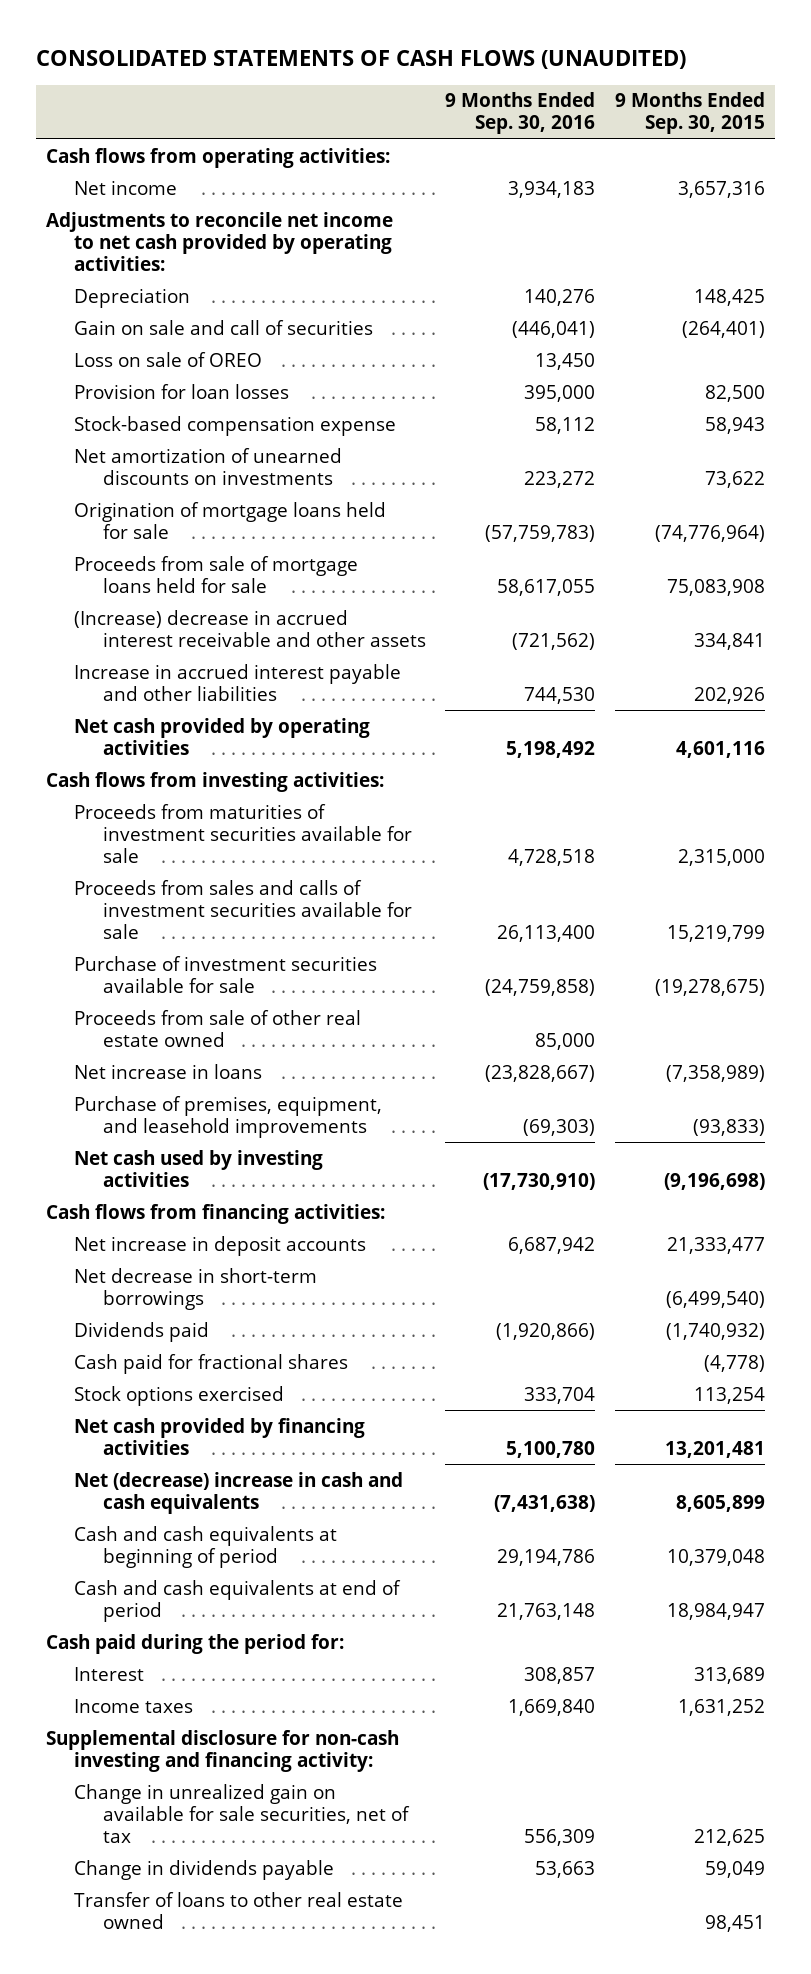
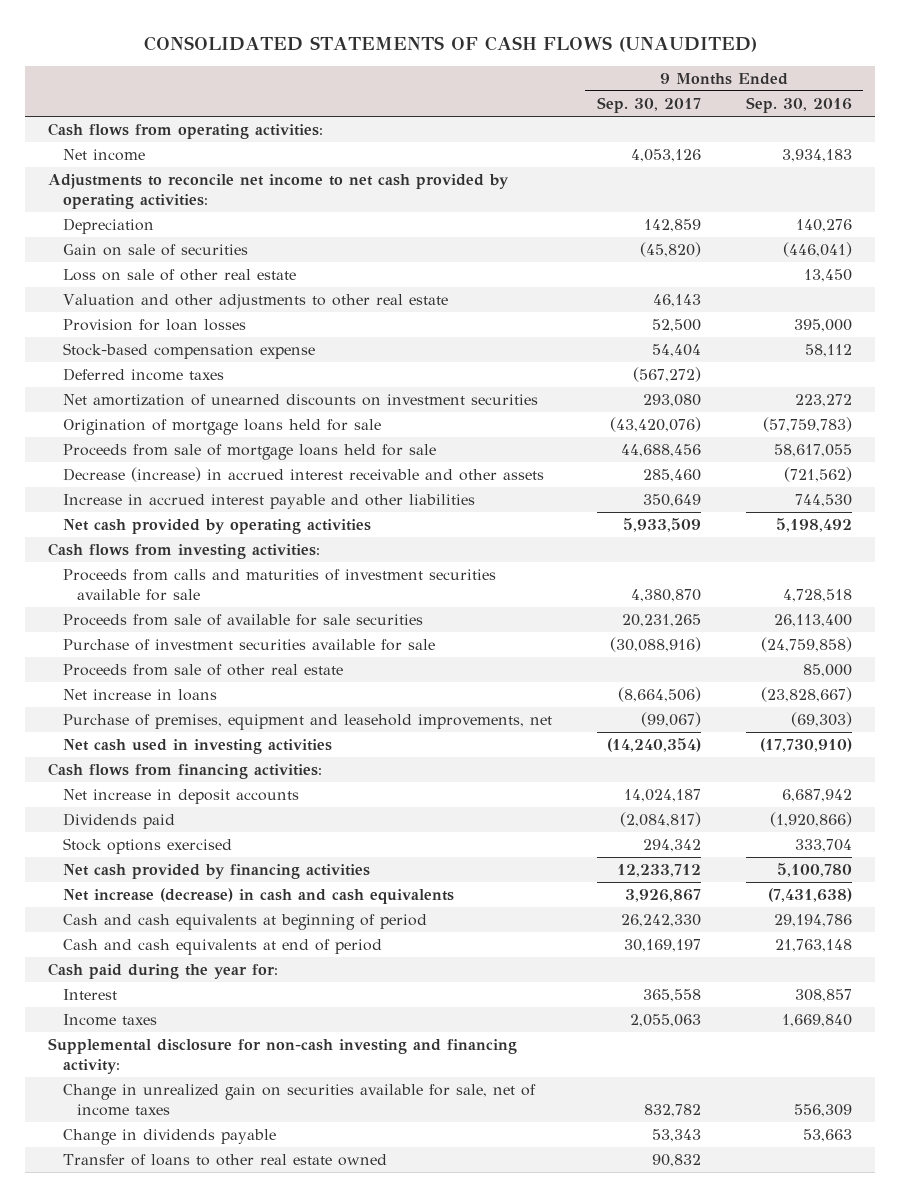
- | 9 Months Ended Sep. 30, 2016 | 9 Months Ended Sep. 30, 2015
+ | 9 Months Ended Sep. 30, 2017 | 9 Months Ended Sep. 30, 2016
- Gain on sale and call of securities | (446,041) | (264,401)
- Loss on sale of OREO | 13,450 |
+ Gain on sale of securities | (45,820) | (446,041)
+ Loss on sale of other real estate | | 13,450
+ Valuation and other adjustments to other real estate | 46,143 |
- Net amortization of unearned discounts on investments | 223,272 | 73,622
+ Deferred income taxes | (567,272) |
+ Net amortization of unearned discounts on investment securities | 293,080 | 223,272
- (Increase) decrease in accrued interest receivable and other assets | (721,562) | 334,841
+ Decrease (increase) in accrued interest receivable and other assets | 285,460 | (721,562)
- Proceeds from maturities of investment securities available for sale | 4,728,518 | 2,315,000
- Proceeds from sales and calls of investment securities available for sale | 26,113,400 | 15,219,799
+ Proceeds from calls and maturities of investment securities available for sale | 4,380,870 | 4,728,518
+ Proceeds from sale of available for sale securities | 20,231,265 | 26,113,400
- Proceeds from sale of other real estate owned | 85,000 |
+ Proceeds from sale of other real estate | | 85,000
- Purchase of premises, equipment, and leasehold improvements | (69,303) | (93,833)
- Net cash used by investing activities | (17,730,910) | (9,196,698)
+ Purchase of premises, equipment and leasehold improvements, net | (99,067) | (69,303)
+ Net cash used in investing activities | (14,240,354) | (17,730,910)
- Net decrease in short-term borrowings | | (6,499,540)
- Cash paid for fractional shares | | (4,778)
- Net (decrease) increase in cash and cash equivalents | (7,431,638) | 8,605,899
+ Net increase (decrease) in cash and cash equivalents | 3,926,867 | (7,431,638)
- Cash paid during the period for:
+ Cash paid during the year for:
- Change in unrealized gain on available for sale securities, net of tax | 556,309 | 212,625
+ Change in unrealized gain on securities available for sale, net of income taxes | 832,782 | 556,309

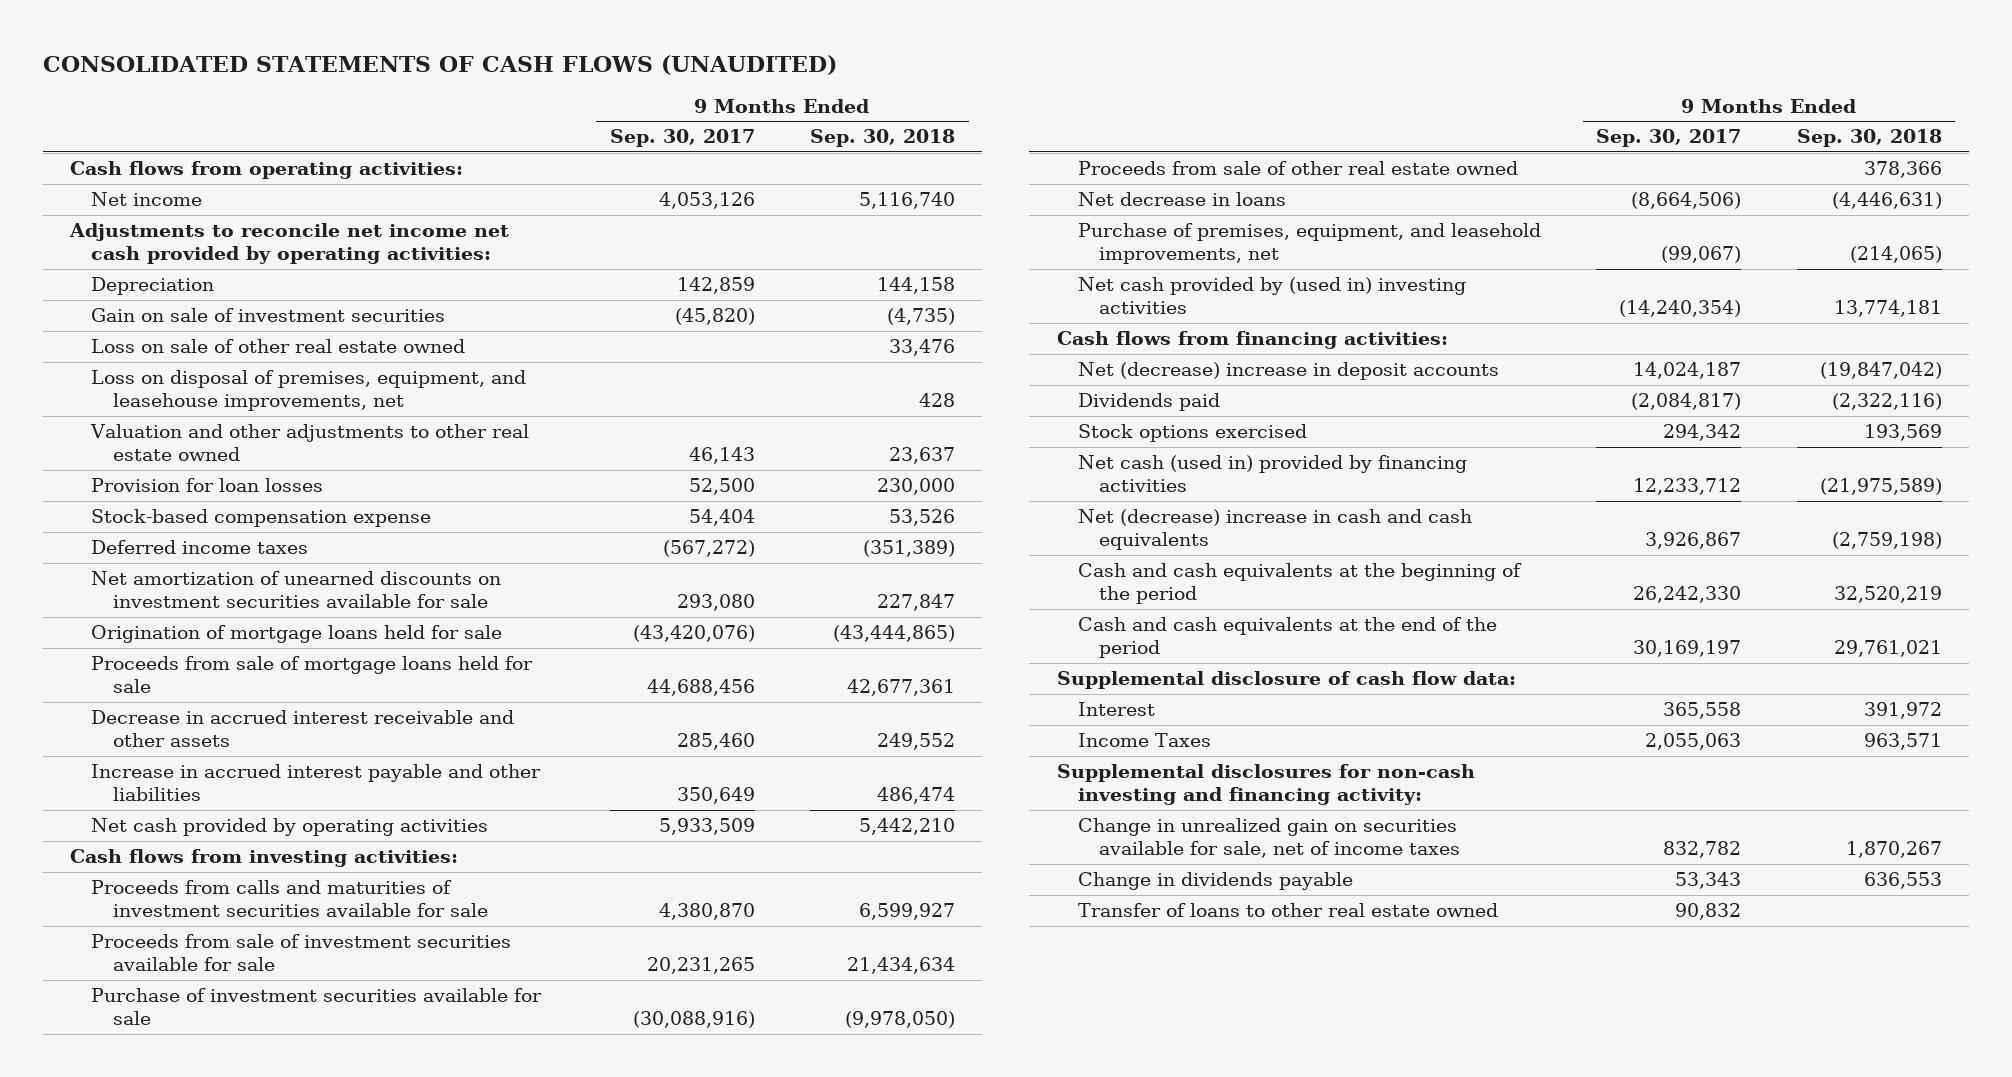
- | 9 Months Ended Sep. 30, 2017 | 9 Months Ended Sep. 30, 2016
+ | 9 Months Ended Sep. 30, 2017 | 9 Months Ended Sep. 30, 2018
- Adjustments to reconcile net income to net cash provided by operating activities:
+ Adjustments to reconcile net income net cash provided by operating activities:
- Gain on sale of securities | (45,820) | (446,041)
- Loss on sale of other real estate | | 13,450
- Valuation and other adjustments to other real estate | 46,143 |
+ Gain on sale of investment securities | (45,820) | (4,735)
+ Loss on sale of other real estate owned | | 33,476
+ Loss on disposal of premises, equipment, and leasehouse improvements, net | | 428
+ Valuation and other adjustments to other real estate owned | 46,143 | 23,637
- Net amortization of unearned discounts on investment securities | 293,080 | 223,272
+ Net amortization of unearned discounts on investment securities available for sale | 293,080 | 227,847
- Decrease (increase) in accrued interest receivable and other assets | 285,460 | (721,562)
+ Decrease in accrued interest receivable and other assets | 285,460 | 249,552
- Proceeds from sale of available for sale securities | 20,231,265 | 26,113,400
+ Proceeds from sale of investment securities available for sale | 20,231,265 | 21,434,634
- Proceeds from sale of other real estate | | 85,000
- Net increase in loans | (8,664,506) | (23,828,667)
- Purchase of premises, equipment and leasehold improvements, net | (99,067) | (69,303)
- Net cash used in investing activities | (14,240,354) | (17,730,910)
+ Proceeds from sale of other real estate owned | | 378,366
+ Net decrease in loans | (8,664,506) | (4,446,631)
+ Purchase of premises, equipment, and leasehold improvements, net | (99,067) | (214,065)
+ Net cash provided by (used in) investing activities | (14,240,354) | 13,774,181
- Net increase in deposit accounts | 14,024,187 | 6,687,942
+ Net (decrease) increase in deposit accounts | 14,024,187 | (19,847,042)
- Net cash provided by financing activities | 12,233,712 | 5,100,780
- Net increase (decrease) in cash and cash equivalents | 3,926,867 | (7,431,638)
- Cash and cash equivalents at beginning of period | 26,242,330 | 29,194,786
- Cash and cash equivalents at end of period | 30,169,197 | 21,763,148
- Cash paid during the year for:
+ Net cash (used in) provided by financing activities | 12,233,712 | (21,975,589)
+ Net (decrease) increase in cash and cash equivalents | 3,926,867 | (2,759,198)
+ Cash and cash equivalents at the beginning of the period | 26,242,330 | 32,520,219
+ Cash and cash equivalents at the end of the period | 30,169,197 | 29,761,021
+ Supplemental disclosure of cash flow data:
- Income taxes | 2,055,063 | 1,669,840
- Supplemental disclosure for non-cash investing and financing activity:
+ Income Taxes | 2,055,063 | 963,571
+ Supplemental disclosures for non-cash investing and financing activity:

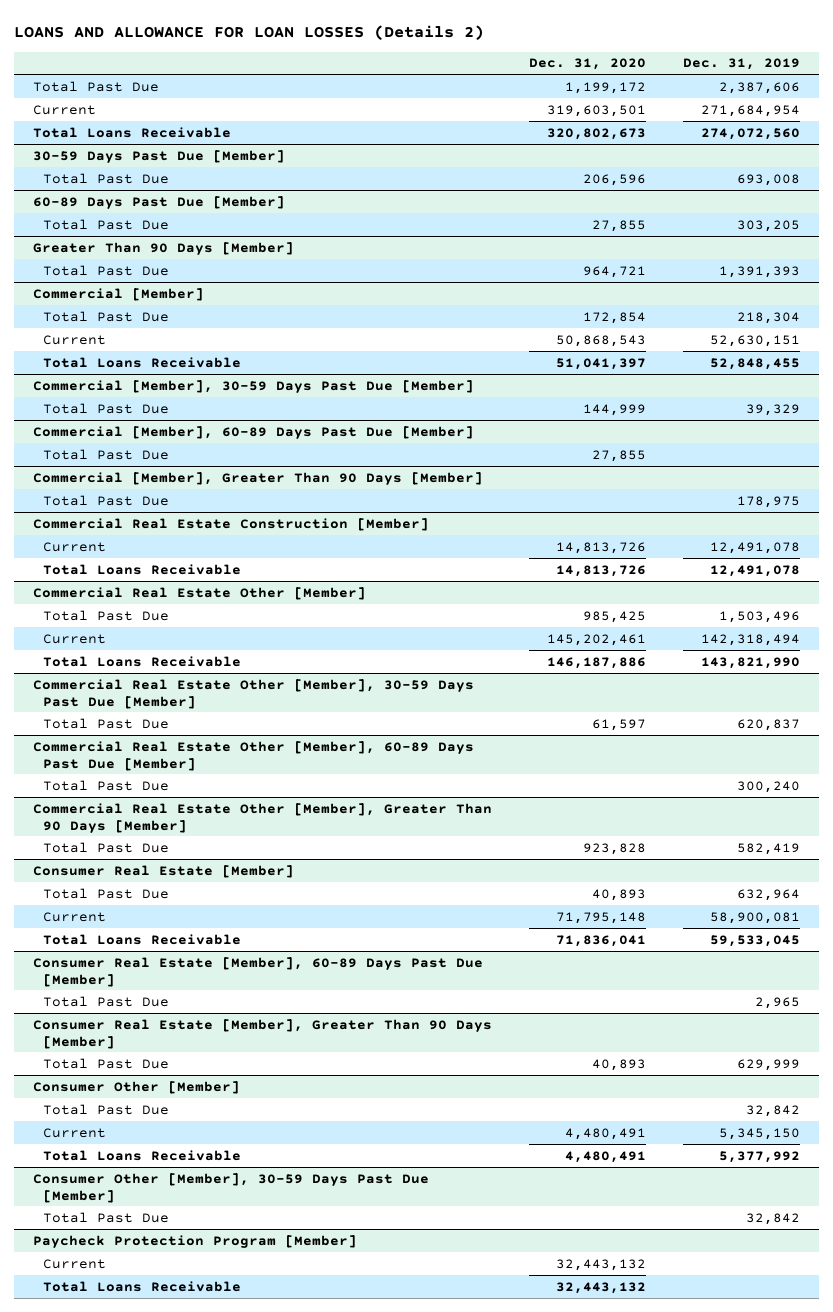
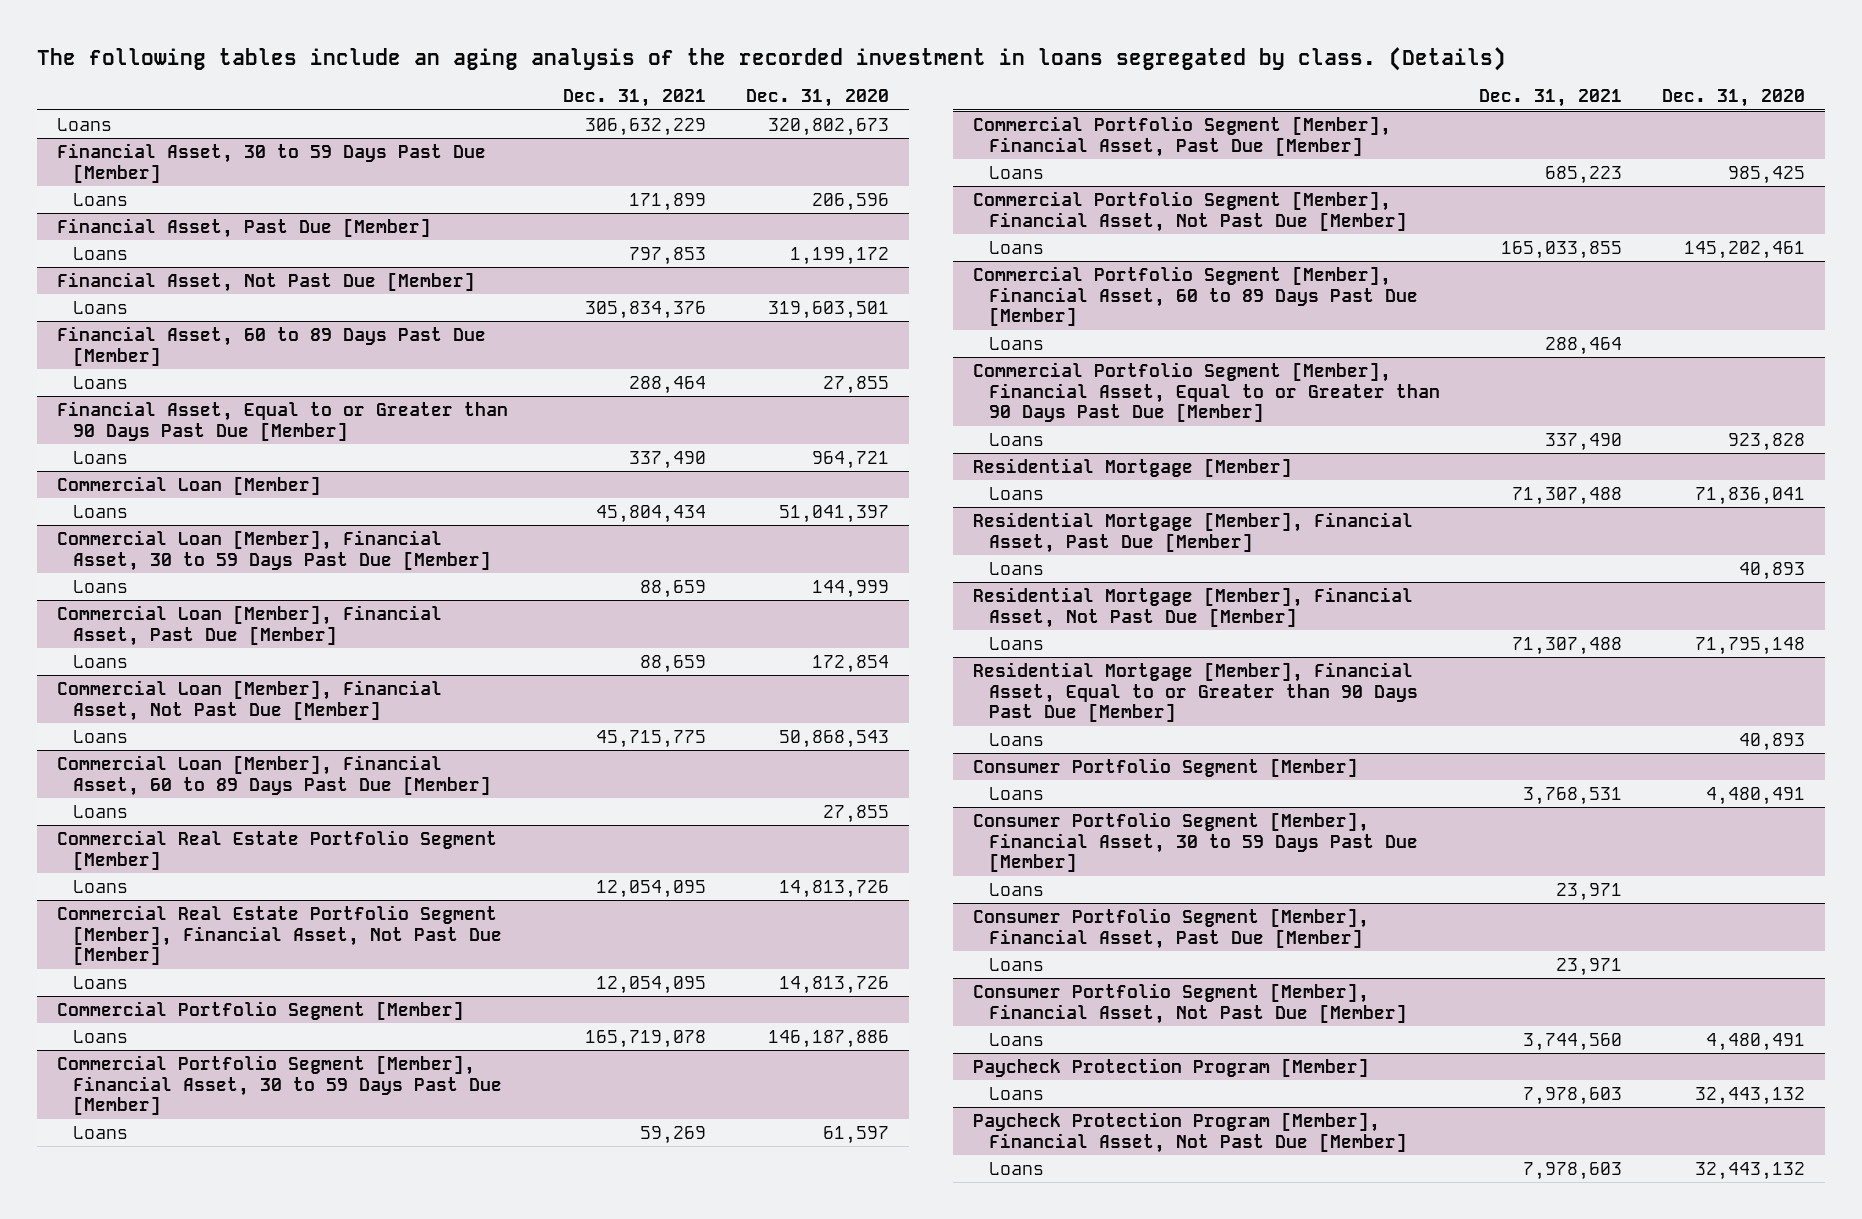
- LOANS AND ALLOWANCE FOR LOAN LOSSES (Details 2)
+ The following tables include an aging analysis of the recorded investment in loans segregated by class. (Details)
- | Dec. 31, 2020 | Dec. 31, 2019
+ | Dec. 31, 2021 | Dec. 31, 2020
- Total Past Due | 1,199,172 | 2,387,606
- Current | 319,603,501 | 271,684,954
- Total Loans Receivable | 320,802,673 | 274,072,560
- 30-59 Days Past Due [Member]
- Total Past Due | 206,596 | 693,008
- 60-89 Days Past Due [Member]
- Total Past Due | 27,855 | 303,205
- Greater Than 90 Days [Member]
- Total Past Due | 964,721 | 1,391,393
- Commercial [Member]
- Total Past Due | 172,854 | 218,304
- Current | 50,868,543 | 52,630,151
- Total Loans Receivable | 51,041,397 | 52,848,455
- Commercial [Member], 30-59 Days Past Due [Member]
- Total Past Due | 144,999 | 39,329
- Commercial [Member], 60-89 Days Past Due [Member]
- Total Past Due | 27,855 |
- Commercial [Member], Greater Than 90 Days [Member]
- Total Past Due | | 178,975
- Commercial Real Estate Construction [Member]
- Current | 14,813,726 | 12,491,078
- Total Loans Receivable | 14,813,726 | 12,491,078
- Commercial Real Estate Other [Member]
- Total Past Due | 985,425 | 1,503,496
- Current | 145,202,461 | 142,318,494
- Total Loans Receivable | 146,187,886 | 143,821,990
- Commercial Real Estate Other [Member], 30-59 Days Past Due [Member]
- Total Past Due | 61,597 | 620,837
- Commercial Real Estate Other [Member], 60-89 Days Past Due [Member]
- Total Past Due | | 300,240
- Commercial Real Estate Other [Member], Greater Than 90 Days [Member]
- Total Past Due | 923,828 | 582,419
- Consumer Real Estate [Member]
- Total Past Due | 40,893 | 632,964
- Current | 71,795,148 | 58,900,081
- Total Loans Receivable | 71,836,041 | 59,533,045
- Consumer Real Estate [Member], 60-89 Days Past Due [Member]
- Total Past Due | | 2,965
- Consumer Real Estate [Member], Greater Than 90 Days [Member]
- Total Past Due | 40,893 | 629,999
- Consumer Other [Member]
- Total Past Due | | 32,842
- Current | 4,480,491 | 5,345,150
- Total Loans Receivable | 4,480,491 | 5,377,992
- Consumer Other [Member], 30-59 Days Past Due [Member]
- Total Past Due | | 32,842
+ Loans | 306,632,229 | 320,802,673
+ Financial Asset, 30 to 59 Days Past Due [Member]
+ Loans | 171,899 | 206,596
+ Financial Asset, Past Due [Member]
+ Loans | 797,853 | 1,199,172
+ Financial Asset, Not Past Due [Member]
+ Loans | 305,834,376 | 319,603,501
+ Financial Asset, 60 to 89 Days Past Due [Member]
+ Loans | 288,464 | 27,855
+ Financial Asset, Equal to or Greater than 90 Days Past Due [Member]
+ Loans | 337,490 | 964,721
+ Commercial Loan [Member]
+ Loans | 45,804,434 | 51,041,397
+ Commercial Loan [Member], Financial Asset, 30 to 59 Days Past Due [Member]
+ Loans | 88,659 | 144,999
+ Commercial Loan [Member], Financial Asset, Past Due [Member]
+ Loans | 88,659 | 172,854
+ Commercial Loan [Member], Financial Asset, Not Past Due [Member]
+ Loans | 45,715,775 | 50,868,543
+ Commercial Loan [Member], Financial Asset, 60 to 89 Days Past Due [Member]
+ Loans | | 27,855
+ Commercial Real Estate Portfolio Segment [Member]
+ Loans | 12,054,095 | 14,813,726
+ Commercial Real Estate Portfolio Segment [Member], Financial Asset, Not Past Due [Member]
+ Loans | 12,054,095 | 14,813,726
+ Commercial Portfolio Segment [Member]
+ Loans | 165,719,078 | 146,187,886
+ Commercial Portfolio Segment [Member], Financial Asset, 30 to 59 Days Past Due [Member]
+ Loans | 59,269 | 61,597
+ Commercial Portfolio Segment [Member], Financial Asset, Past Due [Member]
+ Loans | 685,223 | 985,425
+ Commercial Portfolio Segment [Member], Financial Asset, Not Past Due [Member]
+ Loans | 165,033,855 | 145,202,461
+ Commercial Portfolio Segment [Member], Financial Asset, 60 to 89 Days Past Due [Member]
+ Loans | 288,464 |
+ Commercial Portfolio Segment [Member], Financial Asset, Equal to or Greater than 90 Days Past Due [Member]
+ Loans | 337,490 | 923,828
+ Residential Mortgage [Member]
+ Loans | 71,307,488 | 71,836,041
+ Residential Mortgage [Member], Financial Asset, Past Due [Member]
+ Loans | | 40,893
+ Residential Mortgage [Member], Financial Asset, Not Past Due [Member]
+ Loans | 71,307,488 | 71,795,148
+ Residential Mortgage [Member], Financial Asset, Equal to or Greater than 90 Days Past Due [Member]
+ Loans | | 40,893
+ Consumer Portfolio Segment [Member]
+ Loans | 3,768,531 | 4,480,491
+ Consumer Portfolio Segment [Member], Financial Asset, 30 to 59 Days Past Due [Member]
+ Loans | 23,971 |
+ Consumer Portfolio Segment [Member], Financial Asset, Past Due [Member]
+ Loans | 23,971 |
+ Consumer Portfolio Segment [Member], Financial Asset, Not Past Due [Member]
+ Loans | 3,744,560 | 4,480,491
@ Paycheck Protection Program [Member]
- Current | 32,443,132 |
- Total Loans Receivable | 32,443,132 |
+ Loans | 7,978,603 | 32,443,132
+ Paycheck Protection Program [Member], Financial Asset, Not Past Due [Member]
+ Loans | 7,978,603 | 32,443,132

